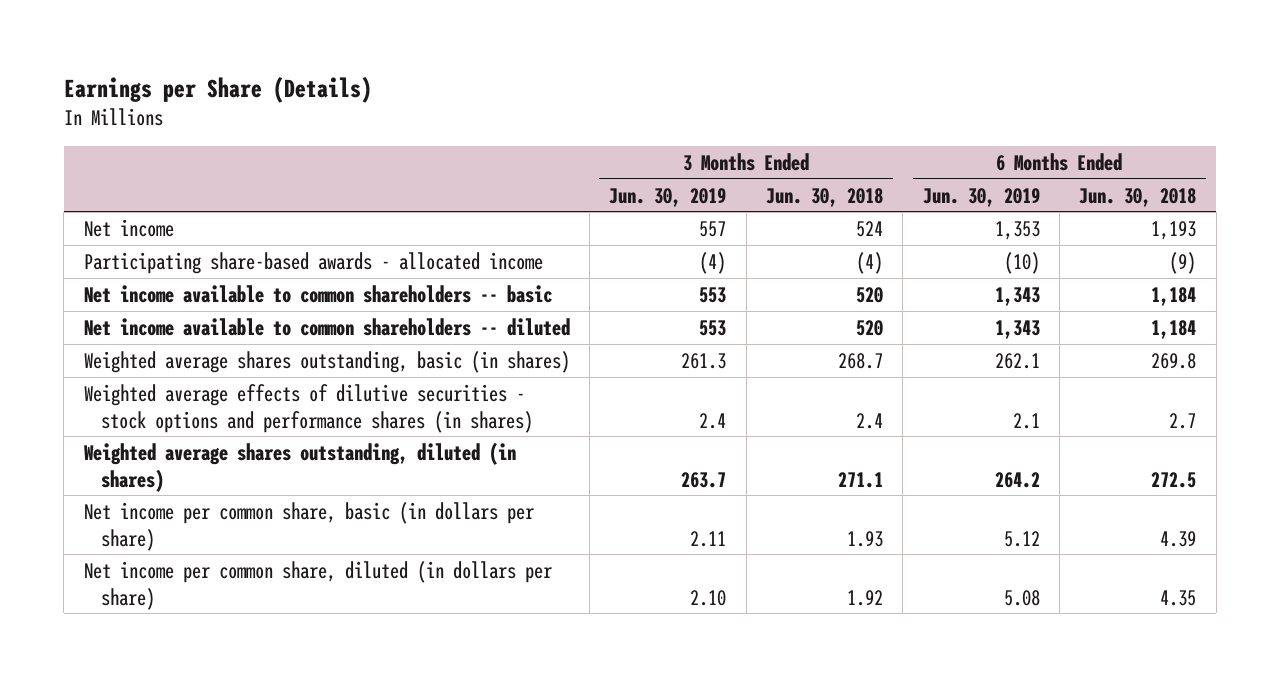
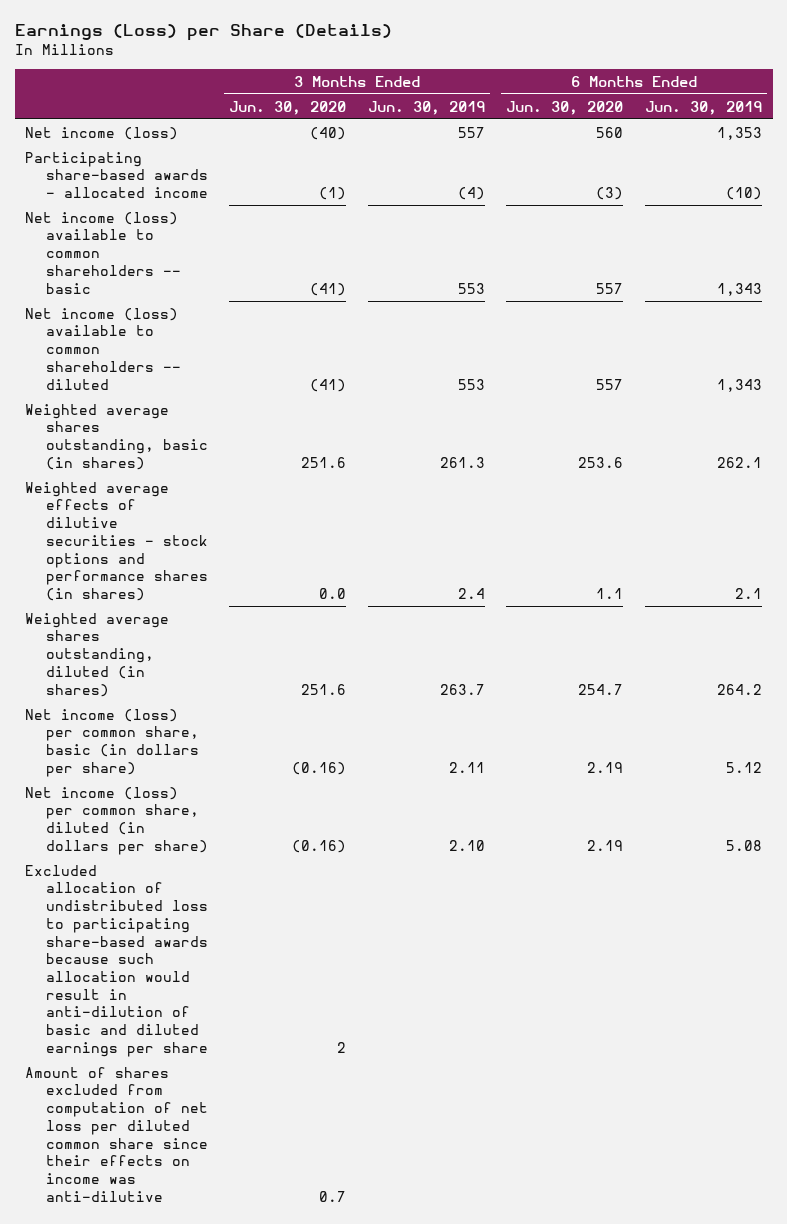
- Earnings per Share (Details)
+ Earnings (Loss) per Share (Details)
- | 3 Months Ended Jun. 30, 2019 | 3 Months Ended Jun. 30, 2018 | 6 Months Ended Jun. 30, 2019 | 6 Months Ended Jun. 30, 2018
+ | 3 Months Ended Jun. 30, 2020 | 3 Months Ended Jun. 30, 2019 | 6 Months Ended Jun. 30, 2020 | 6 Months Ended Jun. 30, 2019
- Net income | 557 | 524 | 1,353 | 1,193
+ Net income (loss) | (40) | 557 | 560 | 1,353
- Net income available to common shareholders -- basic | 553 | 520 | 1,343 | 1,184
- Net income available to common shareholders -- diluted | 553 | 520 | 1,343 | 1,184
+ Net income (loss) available to common shareholders -- basic | (41) | 553 | 557 | 1,343
+ Net income (loss) available to common shareholders -- diluted | (41) | 553 | 557 | 1,343
- Net income per common share, basic (in dollars per share) | 2.11 | 1.93 | 5.12 | 4.39
- Net income per common share, diluted (in dollars per share) | 2.10 | 1.92 | 5.08 | 4.35
+ Net income (loss) per common share, basic (in dollars per share) | (0.16) | 2.11 | 2.19 | 5.12
+ Net income (loss) per common share, diluted (in dollars per share) | (0.16) | 2.10 | 2.19 | 5.08
+ Excluded allocation of undistributed loss to participating share-based awards because such allocation would result in anti-dilution of basic and diluted earnings per share | 2 | | |
+ Amount of shares excluded from computation of net loss per diluted common share since their effects on income was anti-dilutive | 0.7 | | |

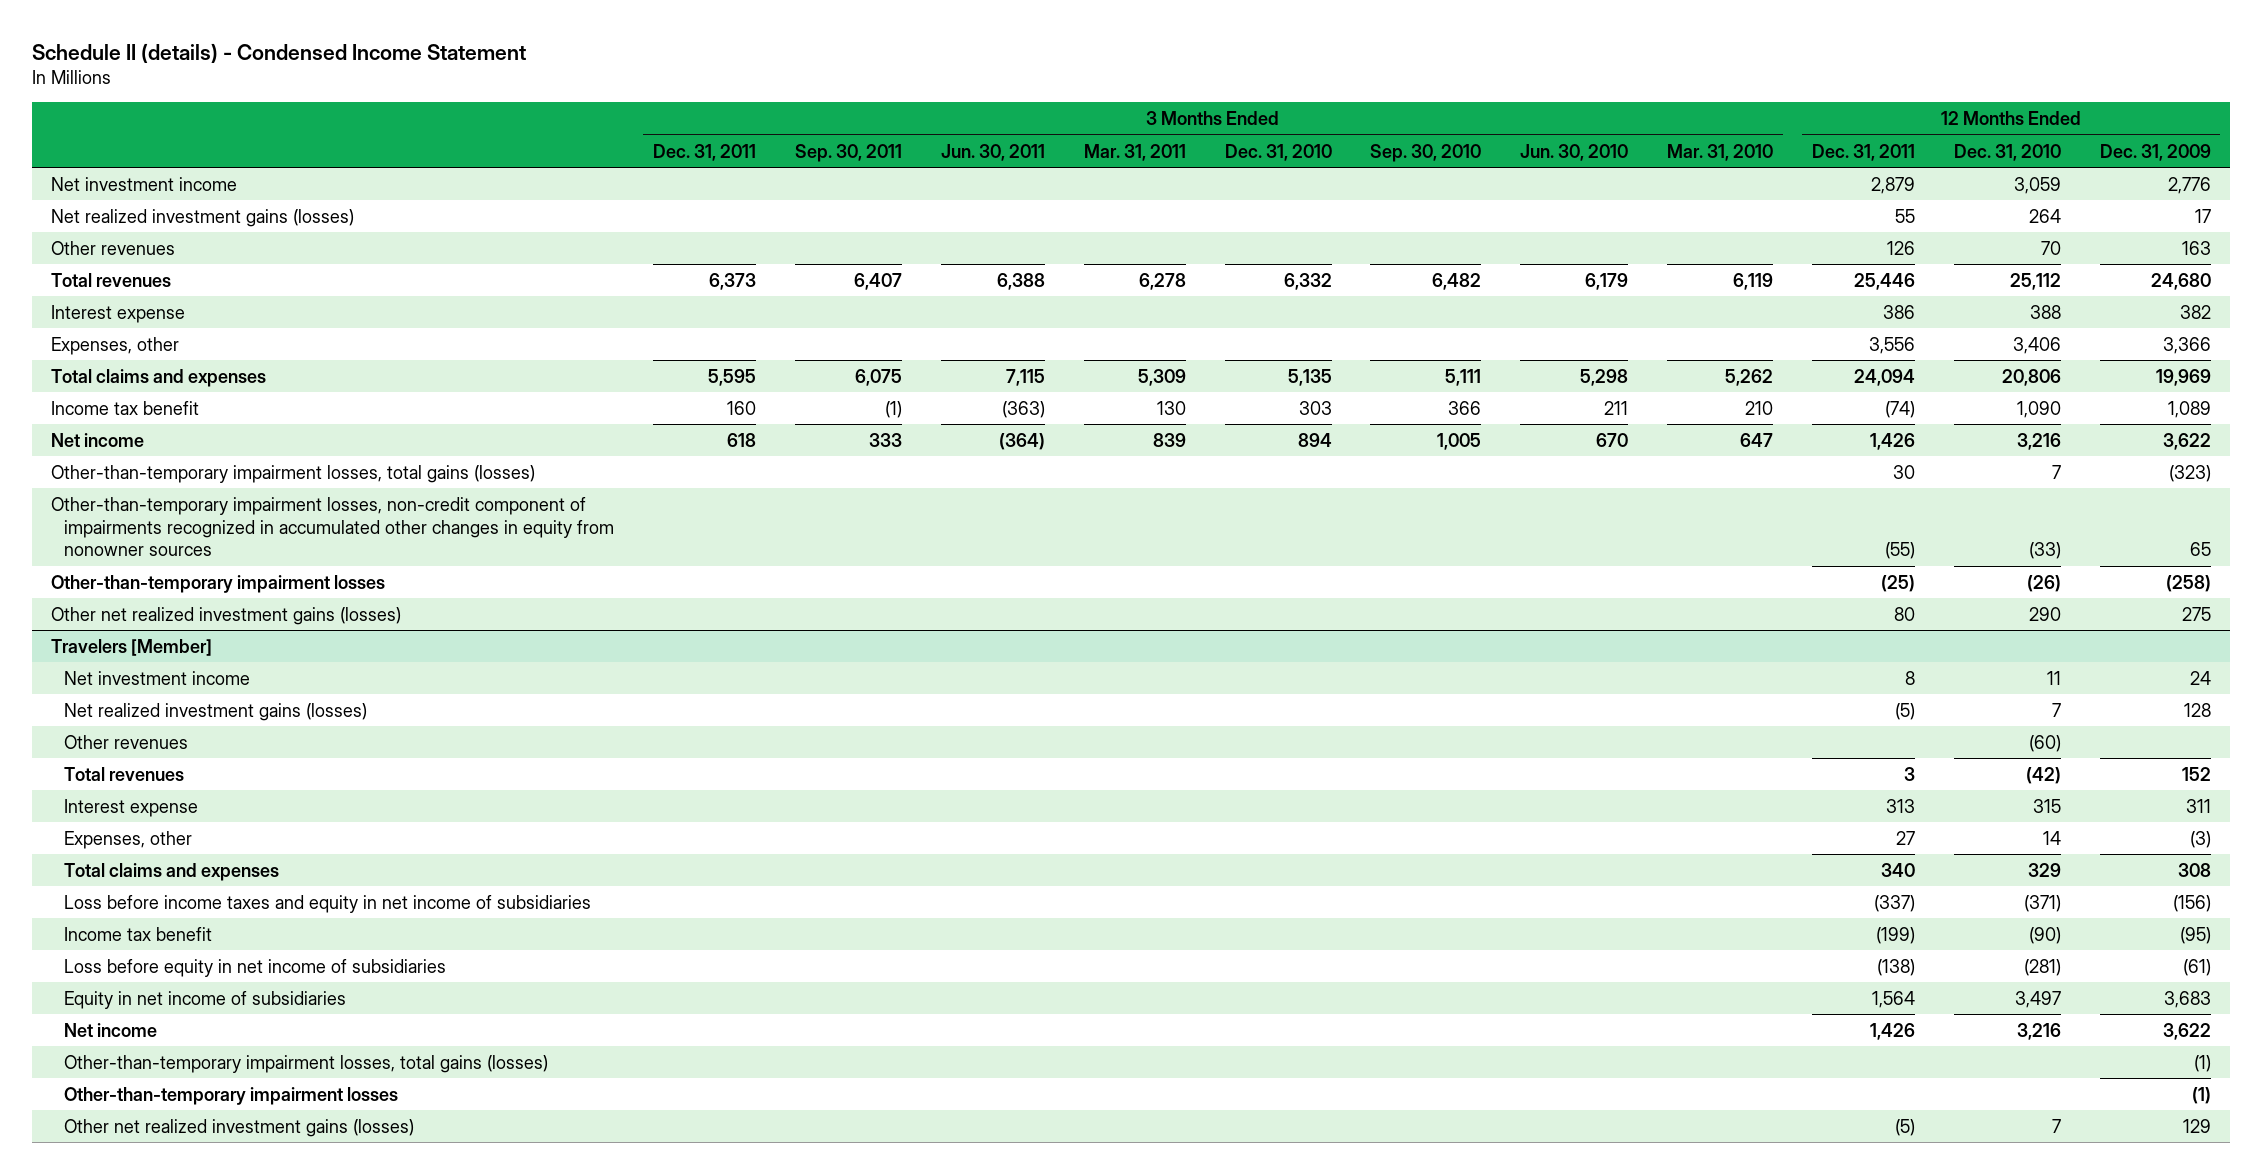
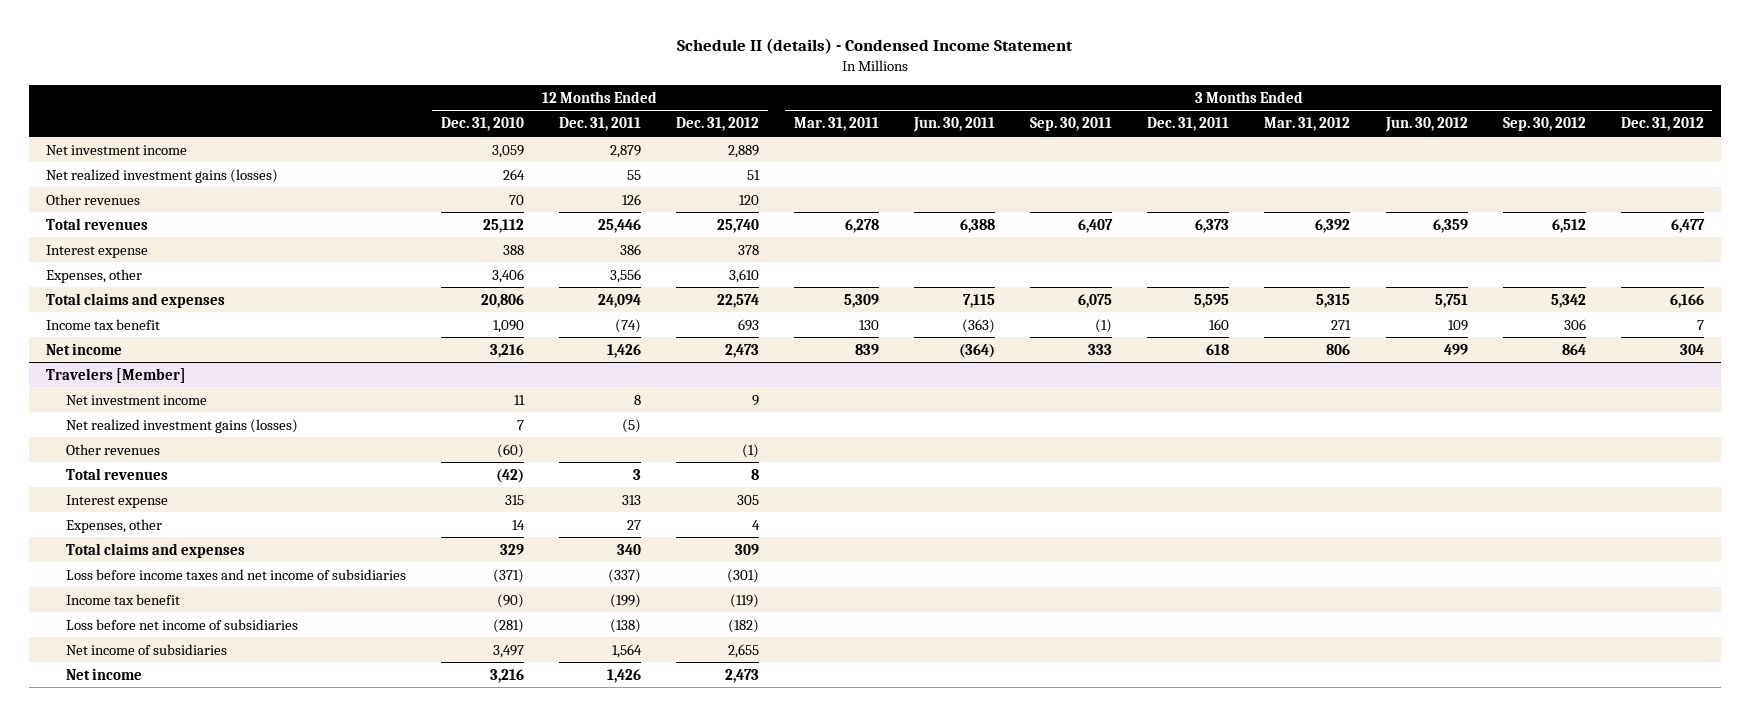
- | 3 Months Ended Dec. 31, 2011 | 3 Months Ended Sep. 30, 2011 | 3 Months Ended Jun. 30, 2011 | 3 Months Ended Mar. 31, 2011 | 3 Months Ended Dec. 31, 2010 | 3 Months Ended Sep. 30, 2010 | 3 Months Ended Jun. 30, 2010 | 3 Months Ended Mar. 31, 2010 | 12 Months Ended Dec. 31, 2011 | 12 Months Ended Dec. 31, 2010 | 12 Months Ended Dec. 31, 2009
+ | 12 Months Ended Dec. 31, 2010 | 12 Months Ended Dec. 31, 2011 | 12 Months Ended Dec. 31, 2012 | 3 Months Ended Mar. 31, 2011 | 3 Months Ended Jun. 30, 2011 | 3 Months Ended Sep. 30, 2011 | 3 Months Ended Dec. 31, 2011 | 3 Months Ended Mar. 31, 2012 | 3 Months Ended Jun. 30, 2012 | 3 Months Ended Sep. 30, 2012 | 3 Months Ended Dec. 31, 2012
- Other-than-temporary impairment losses, total gains (losses) | | | | | | | | | 30 | 7 | (323)
- Other-than-temporary impairment losses, non-credit component of impairments recognized in accumulated other changes in equity from nonowner sources | | | | | | | | | (55) | (33) | 65
- Other-than-temporary impairment losses | | | | | | | | | (25) | (26) | (258)
- Other net realized investment gains (losses) | | | | | | | | | 80 | 290 | 275
@ Travelers [Member]
- Loss before income taxes and equity in net income of subsidiaries | | | | | | | | | (337) | (371) | (156)
+ Loss before income taxes and net income of subsidiaries | (371) | (337) | (301) | | | | | | | |
- Loss before equity in net income of subsidiaries | | | | | | | | | (138) | (281) | (61)
- Equity in net income of subsidiaries | | | | | | | | | 1,564 | 3,497 | 3,683
+ Loss before net income of subsidiaries | (281) | (138) | (182) | | | | | | | |
+ Net income of subsidiaries | 3,497 | 1,564 | 2,655 | | | | | | | |
- Other-than-temporary impairment losses, total gains (losses) | | | | | | | | | | | (1)
- Other-than-temporary impairment losses | | | | | | | | | | | (1)
- Other net realized investment gains (losses) | | | | | | | | | (5) | 7 | 129

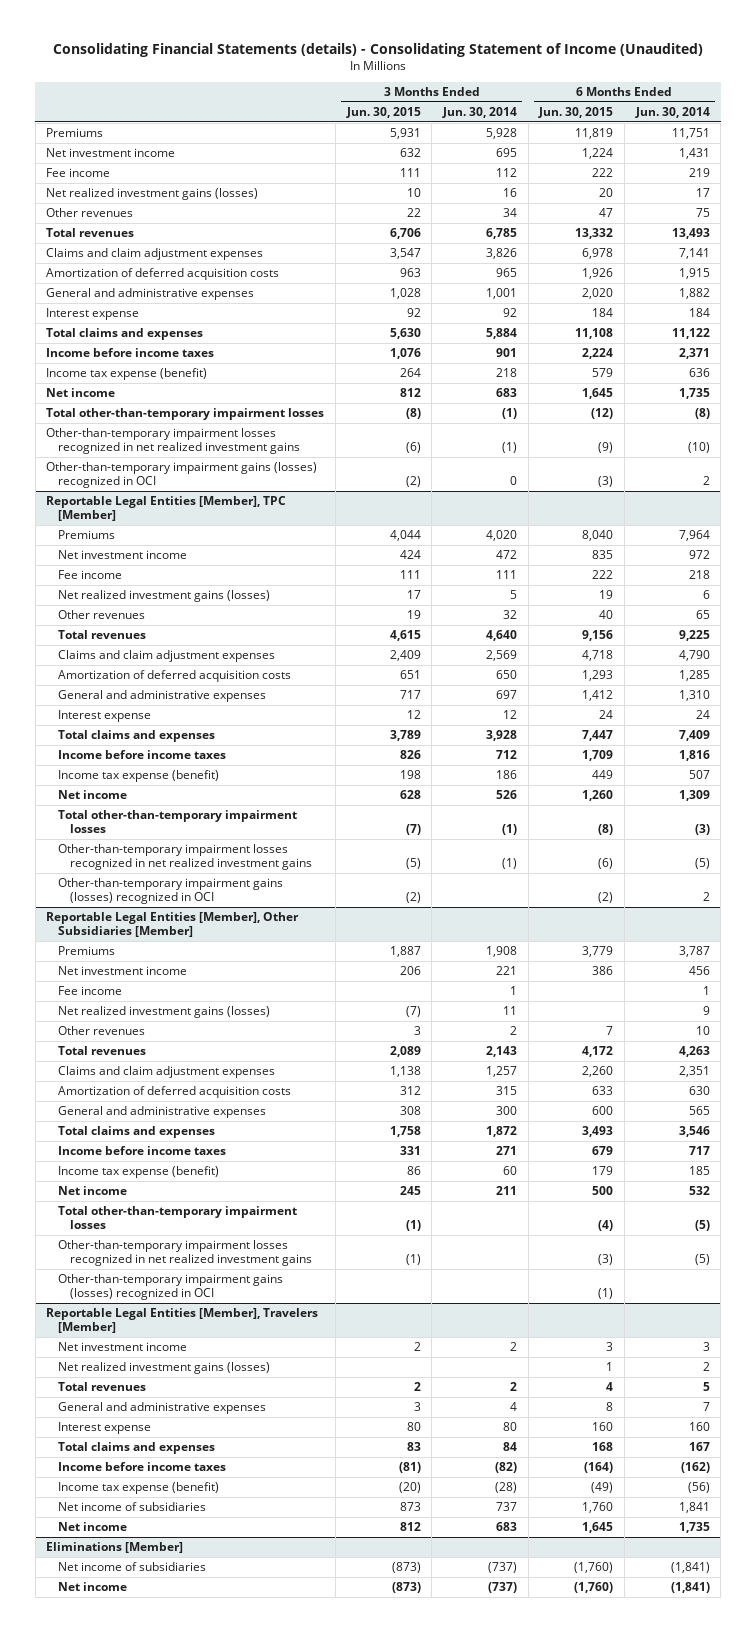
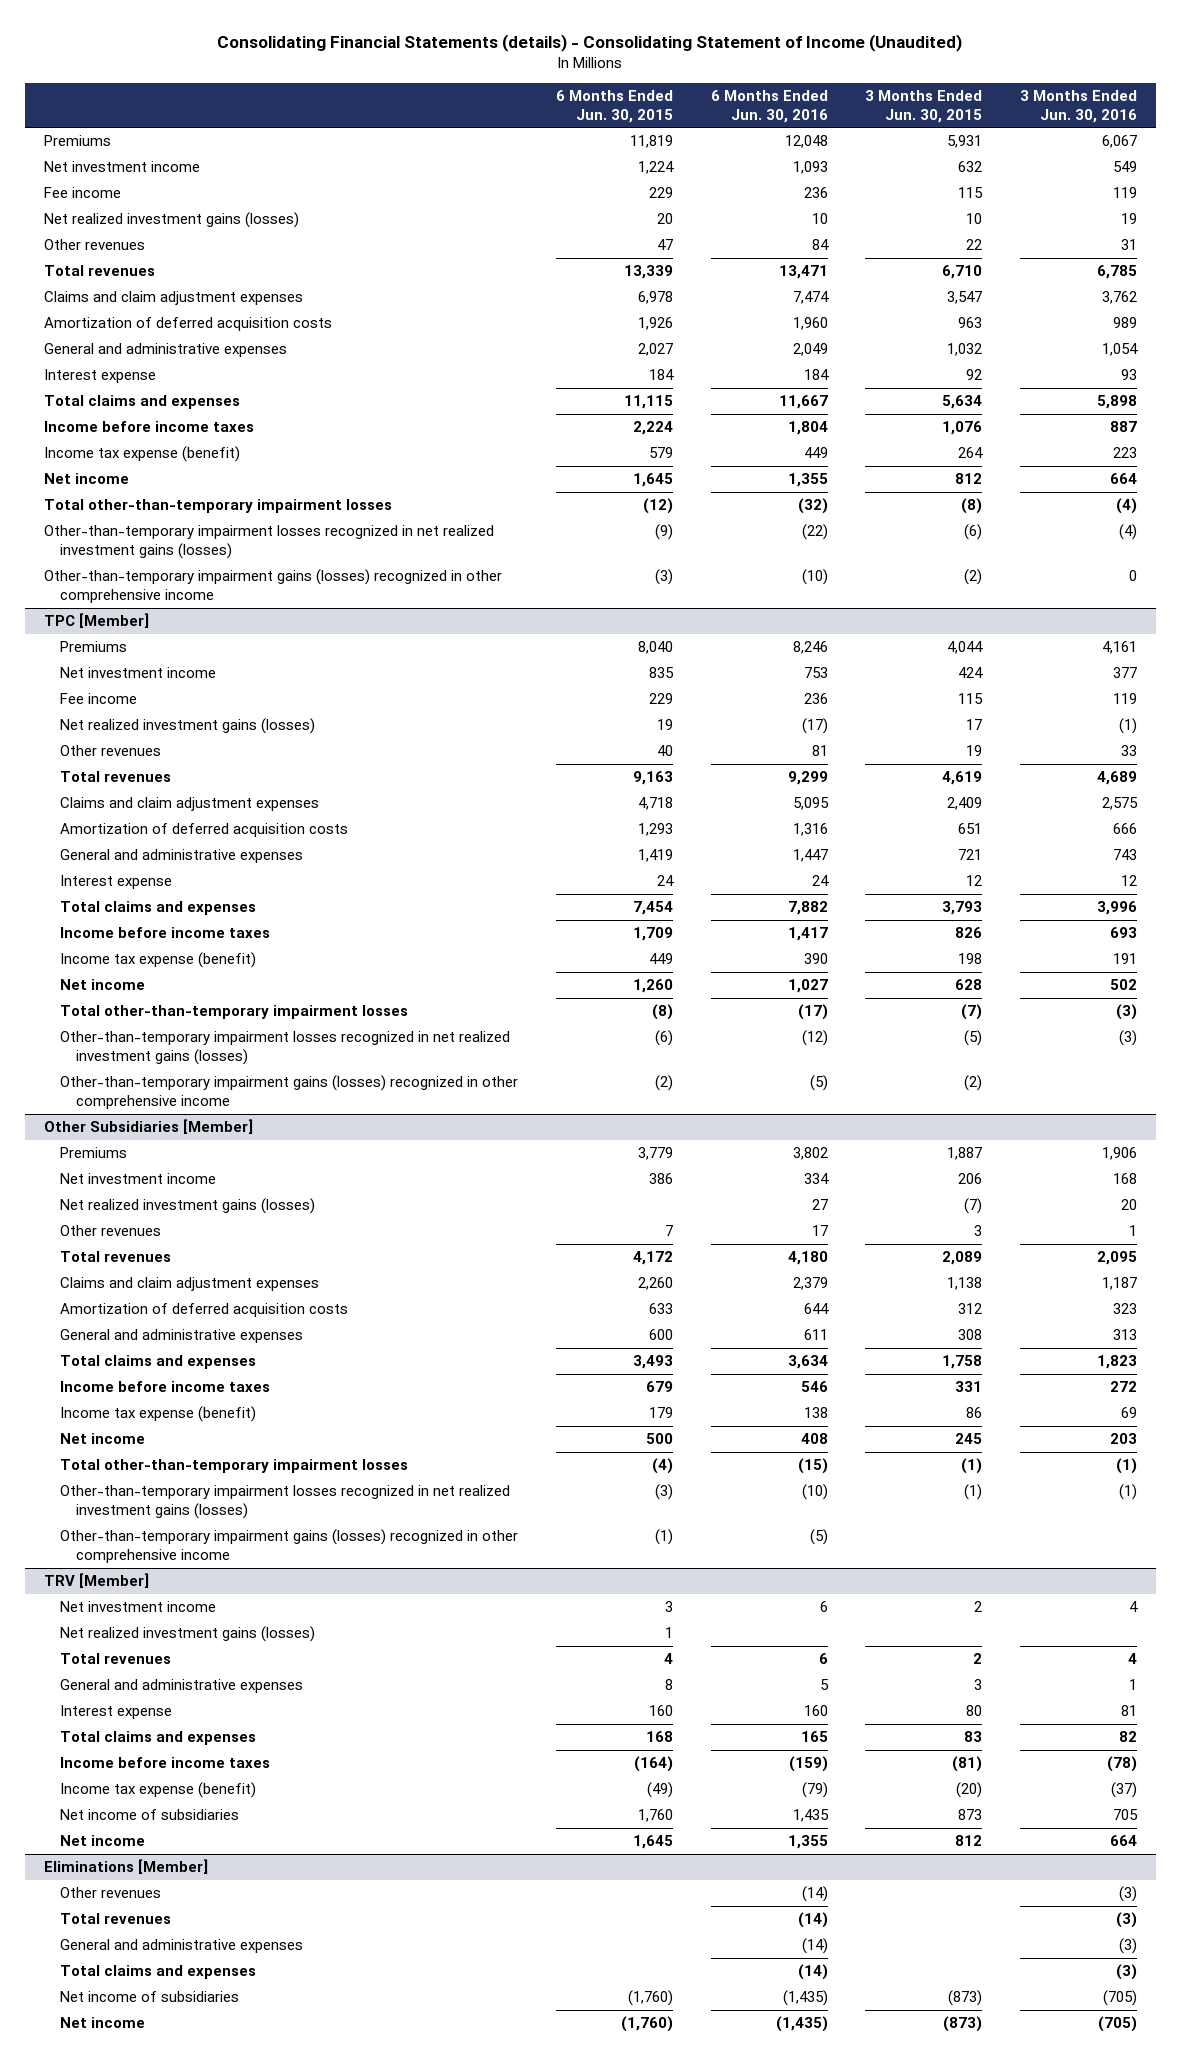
- | 3 Months Ended Jun. 30, 2015 | 3 Months Ended Jun. 30, 2014 | 6 Months Ended Jun. 30, 2015 | 6 Months Ended Jun. 30, 2014
+ | 6 Months Ended Jun. 30, 2015 | 6 Months Ended Jun. 30, 2016 | 3 Months Ended Jun. 30, 2015 | 3 Months Ended Jun. 30, 2016
- Fee income | 111 | 112 | 222 | 219
+ Fee income | 229 | 236 | 115 | 119
- Total revenues | 6,706 | 6,785 | 13,332 | 13,493
+ Total revenues | 13,339 | 13,471 | 6,710 | 6,785
- General and administrative expenses | 1,028 | 1,001 | 2,020 | 1,882
+ General and administrative expenses | 2,027 | 2,049 | 1,032 | 1,054
- Total claims and expenses | 5,630 | 5,884 | 11,108 | 11,122
+ Total claims and expenses | 11,115 | 11,667 | 5,634 | 5,898
- Other-than-temporary impairment losses recognized in net realized investment gains | (6) | (1) | (9) | (10)
- Other-than-temporary impairment gains (losses) recognized in OCI | (2) | 0 | (3) | 2
- Reportable Legal Entities [Member], TPC [Member]
+ Other-than-temporary impairment losses recognized in net realized investment gains (losses) | (9) | (22) | (6) | (4)
+ Other-than-temporary impairment gains (losses) recognized in other comprehensive income | (3) | (10) | (2) | 0
+ TPC [Member]
- Fee income | 111 | 111 | 222 | 218
+ Fee income | 229 | 236 | 115 | 119
- Total revenues | 4,615 | 4,640 | 9,156 | 9,225
+ Total revenues | 9,163 | 9,299 | 4,619 | 4,689
- General and administrative expenses | 717 | 697 | 1,412 | 1,310
+ General and administrative expenses | 1,419 | 1,447 | 721 | 743
- Total claims and expenses | 3,789 | 3,928 | 7,447 | 7,409
+ Total claims and expenses | 7,454 | 7,882 | 3,793 | 3,996
- Other-than-temporary impairment losses recognized in net realized investment gains | (5) | (1) | (6) | (5)
- Other-than-temporary impairment gains (losses) recognized in OCI | (2) | | (2) | 2
- Reportable Legal Entities [Member], Other Subsidiaries [Member]
+ Other-than-temporary impairment losses recognized in net realized investment gains (losses) | (6) | (12) | (5) | (3)
+ Other-than-temporary impairment gains (losses) recognized in other comprehensive income | (2) | (5) | (2) |
+ Other Subsidiaries [Member]
- Fee income | | 1 | | 1
- Other-than-temporary impairment losses recognized in net realized investment gains | (1) | | (3) | (5)
- Other-than-temporary impairment gains (losses) recognized in OCI | | | (1) |
- Reportable Legal Entities [Member], Travelers [Member]
+ Other-than-temporary impairment losses recognized in net realized investment gains (losses) | (3) | (10) | (1) | (1)
+ Other-than-temporary impairment gains (losses) recognized in other comprehensive income | (1) | (5) | |
+ TRV [Member]
@ Eliminations [Member]
+ Other revenues | | (14) | | (3)
+ Total revenues | | (14) | | (3)
+ General and administrative expenses | | (14) | | (3)
+ Total claims and expenses | | (14) | | (3)

